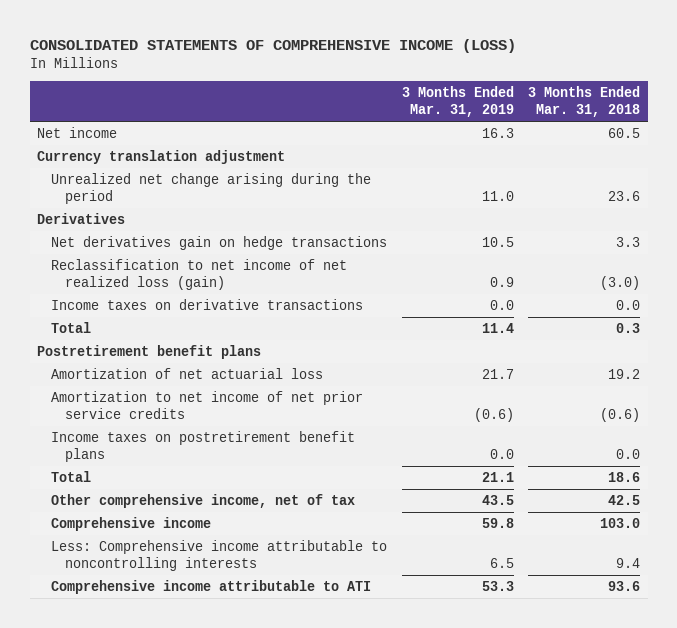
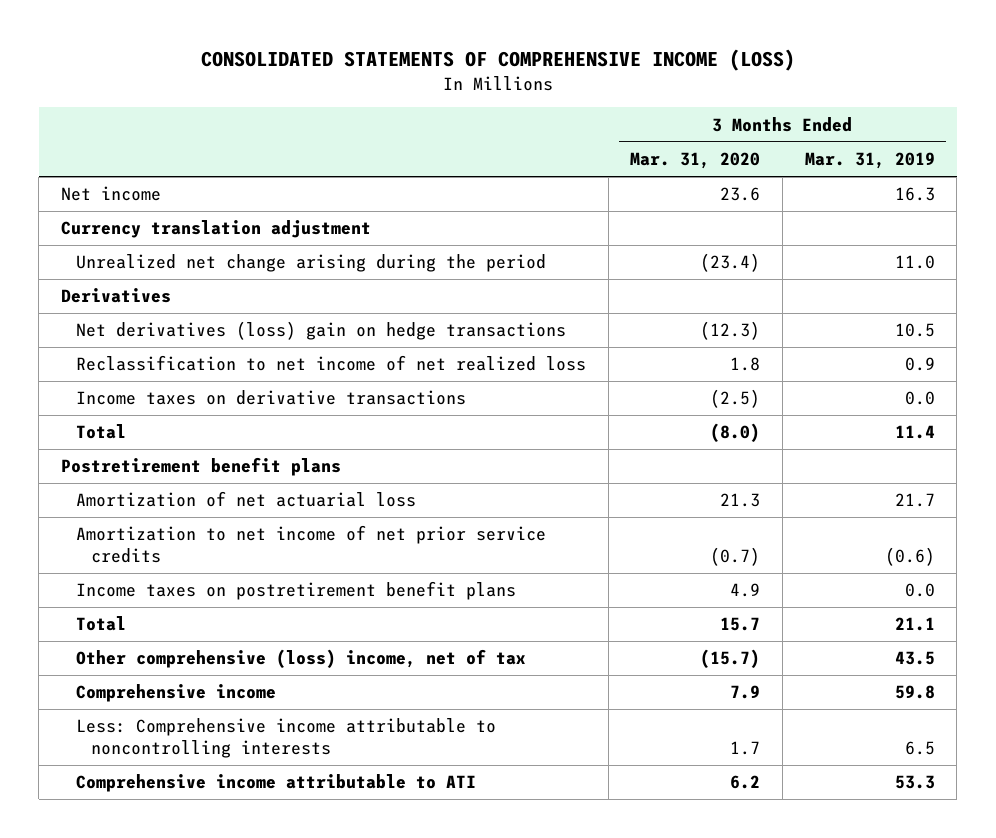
- | 3 Months Ended Mar. 31, 2019 | 3 Months Ended Mar. 31, 2018
+ | 3 Months Ended Mar. 31, 2020 | 3 Months Ended Mar. 31, 2019
- Net derivatives gain on hedge transactions | 10.5 | 3.3
- Reclassification to net income of net realized loss (gain) | 0.9 | (3.0)
+ Net derivatives (loss) gain on hedge transactions | (12.3) | 10.5
+ Reclassification to net income of net realized loss | 1.8 | 0.9
- Other comprehensive income, net of tax | 43.5 | 42.5
+ Other comprehensive (loss) income, net of tax | (15.7) | 43.5

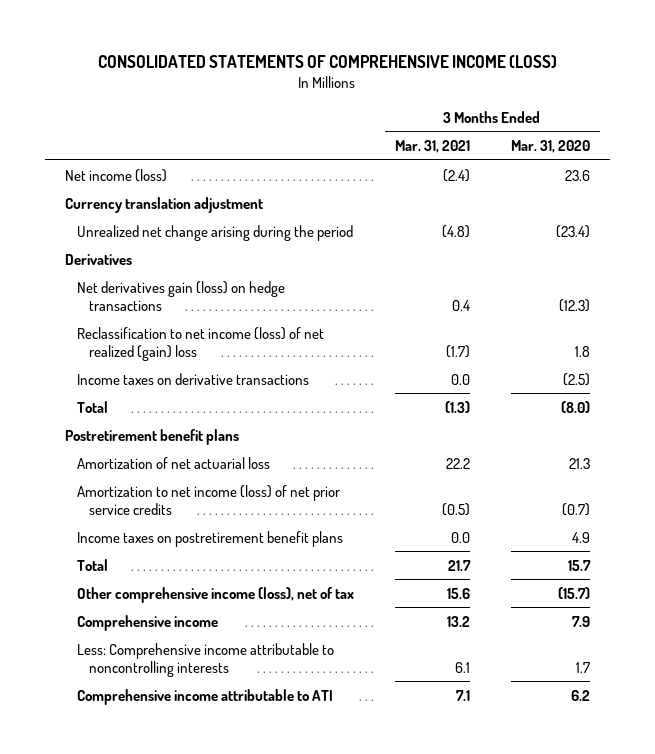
- | 3 Months Ended Mar. 31, 2020 | 3 Months Ended Mar. 31, 2019
+ | 3 Months Ended Mar. 31, 2021 | 3 Months Ended Mar. 31, 2020
- Net income | 23.6 | 16.3
+ Net income (loss) | (2.4) | 23.6
- Net derivatives (loss) gain on hedge transactions | (12.3) | 10.5
- Reclassification to net income of net realized loss | 1.8 | 0.9
+ Net derivatives gain (loss) on hedge transactions | 0.4 | (12.3)
+ Reclassification to net income (loss) of net realized (gain) loss | (1.7) | 1.8
- Amortization to net income of net prior service credits | (0.7) | (0.6)
+ Amortization to net income (loss) of net prior service credits | (0.5) | (0.7)
- Other comprehensive (loss) income, net of tax | (15.7) | 43.5
+ Other comprehensive income (loss), net of tax | 15.6 | (15.7)

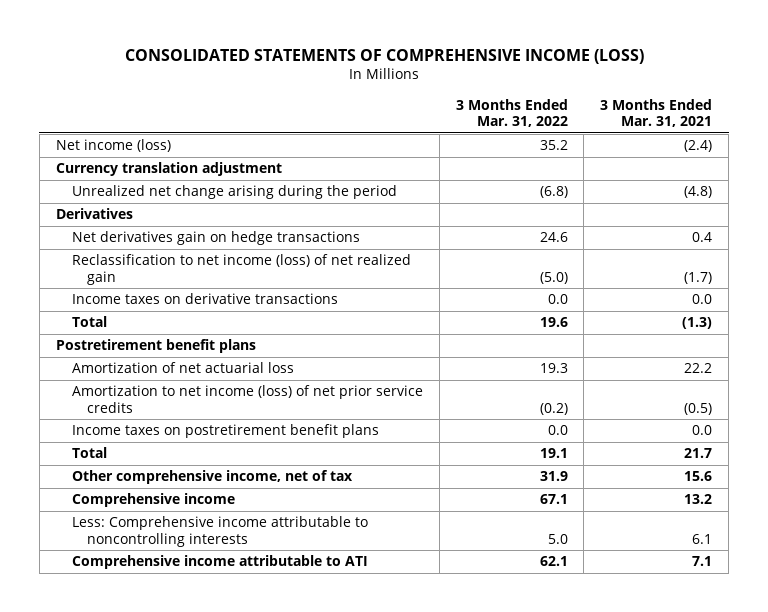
- | 3 Months Ended Mar. 31, 2021 | 3 Months Ended Mar. 31, 2020
+ | 3 Months Ended Mar. 31, 2022 | 3 Months Ended Mar. 31, 2021
- Net derivatives gain (loss) on hedge transactions | 0.4 | (12.3)
- Reclassification to net income (loss) of net realized (gain) loss | (1.7) | 1.8
+ Net derivatives gain on hedge transactions | 24.6 | 0.4
+ Reclassification to net income (loss) of net realized gain | (5.0) | (1.7)
- Other comprehensive income (loss), net of tax | 15.6 | (15.7)
+ Other comprehensive income, net of tax | 31.9 | 15.6

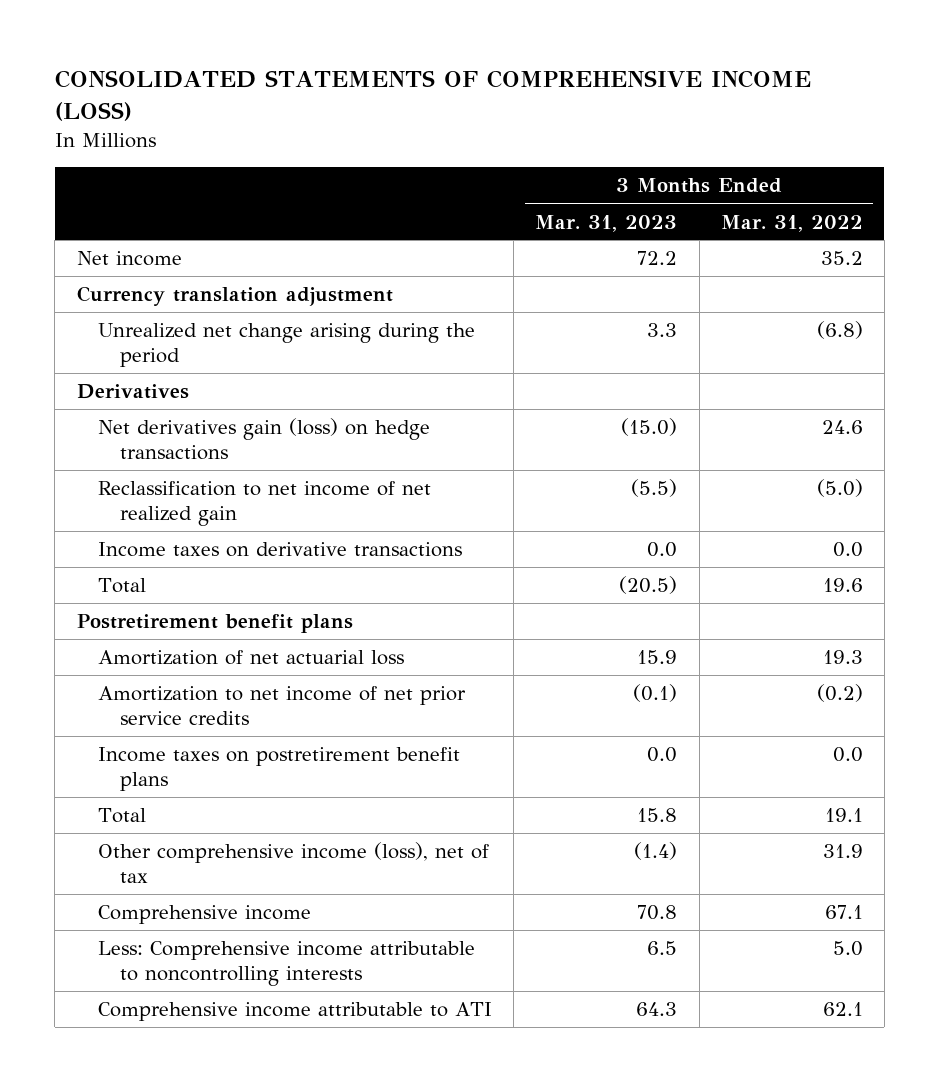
- | 3 Months Ended Mar. 31, 2022 | 3 Months Ended Mar. 31, 2021
+ | 3 Months Ended Mar. 31, 2023 | 3 Months Ended Mar. 31, 2022
- Net income (loss) | 35.2 | (2.4)
+ Net income | 72.2 | 35.2
- Net derivatives gain on hedge transactions | 24.6 | 0.4
- Reclassification to net income (loss) of net realized gain | (5.0) | (1.7)
+ Net derivatives gain (loss) on hedge transactions | (15.0) | 24.6
+ Reclassification to net income of net realized gain | (5.5) | (5.0)
- Amortization to net income (loss) of net prior service credits | (0.2) | (0.5)
+ Amortization to net income of net prior service credits | (0.1) | (0.2)
- Other comprehensive income, net of tax | 31.9 | 15.6
+ Other comprehensive income (loss), net of tax | (1.4) | 31.9

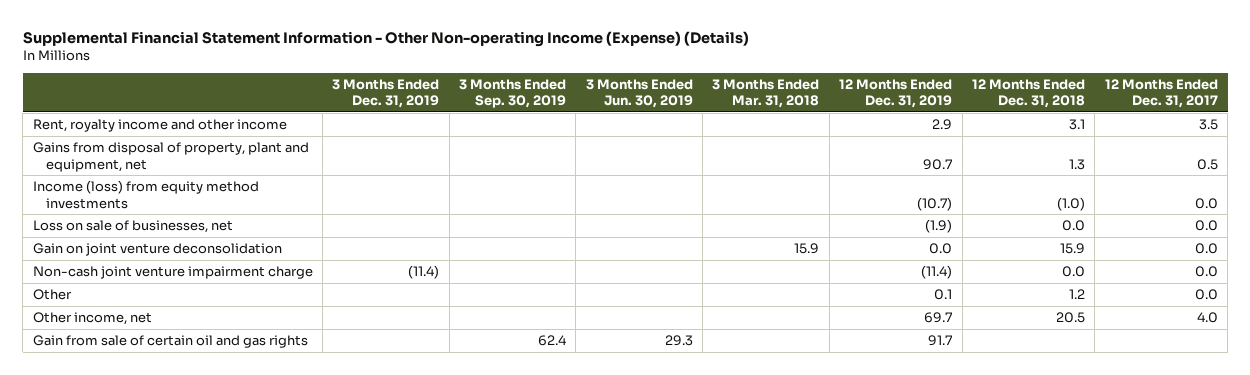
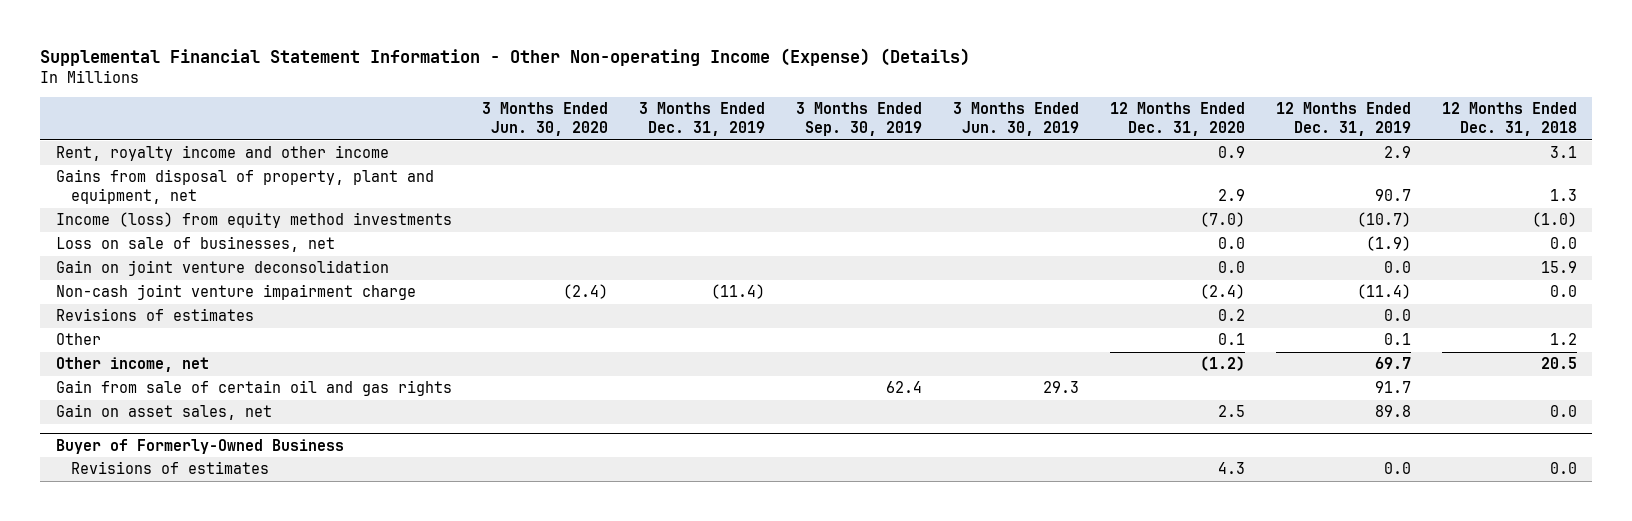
- | 3 Months Ended Dec. 31, 2019 | 3 Months Ended Sep. 30, 2019 | 3 Months Ended Jun. 30, 2019 | 3 Months Ended Mar. 31, 2018 | 12 Months Ended Dec. 31, 2019 | 12 Months Ended Dec. 31, 2018 | 12 Months Ended Dec. 31, 2017
+ | 3 Months Ended Jun. 30, 2020 | 3 Months Ended Dec. 31, 2019 | 3 Months Ended Sep. 30, 2019 | 3 Months Ended Jun. 30, 2019 | 12 Months Ended Dec. 31, 2020 | 12 Months Ended Dec. 31, 2019 | 12 Months Ended Dec. 31, 2018
+ Revisions of estimates | | | | | 0.2 | 0.0 |
+ Gain on asset sales, net | | | | | 2.5 | 89.8 | 0.0
+ Buyer of Formerly-Owned Business
+ Revisions of estimates | | | | | 4.3 | 0.0 | 0.0

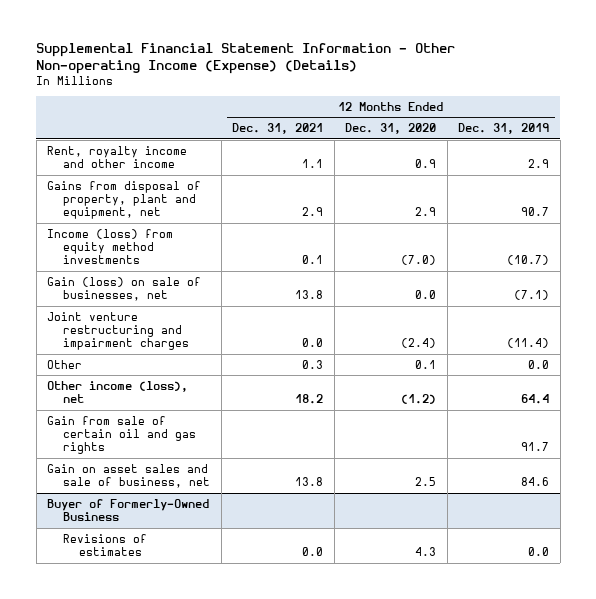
- | 3 Months Ended Jun. 30, 2020 | 3 Months Ended Dec. 31, 2019 | 3 Months Ended Sep. 30, 2019 | 3 Months Ended Jun. 30, 2019 | 12 Months Ended Dec. 31, 2020 | 12 Months Ended Dec. 31, 2019 | 12 Months Ended Dec. 31, 2018
+ | 12 Months Ended Dec. 31, 2021 | 12 Months Ended Dec. 31, 2020 | 12 Months Ended Dec. 31, 2019
- Loss on sale of businesses, net | | | | | 0.0 | (1.9) | 0.0
- Gain on joint venture deconsolidation | | | | | 0.0 | 0.0 | 15.9
- Non-cash joint venture impairment charge | (2.4) | (11.4) | | | (2.4) | (11.4) | 0.0
- Revisions of estimates | | | | | 0.2 | 0.0 |
- Other | | | | | 0.1 | 0.1 | 1.2
- Other income, net | | | | | (1.2) | 69.7 | 20.5
+ Gain (loss) on sale of businesses, net | 13.8 | 0.0 | (7.1)
+ Joint venture restructuring and impairment charges | 0.0 | (2.4) | (11.4)
+ Other | 0.3 | 0.1 | 0.0
+ Other income (loss), net | 18.2 | (1.2) | 64.4
- Gain on asset sales, net | | | | | 2.5 | 89.8 | 0.0
+ Gain on asset sales and sale of business, net | 13.8 | 2.5 | 84.6

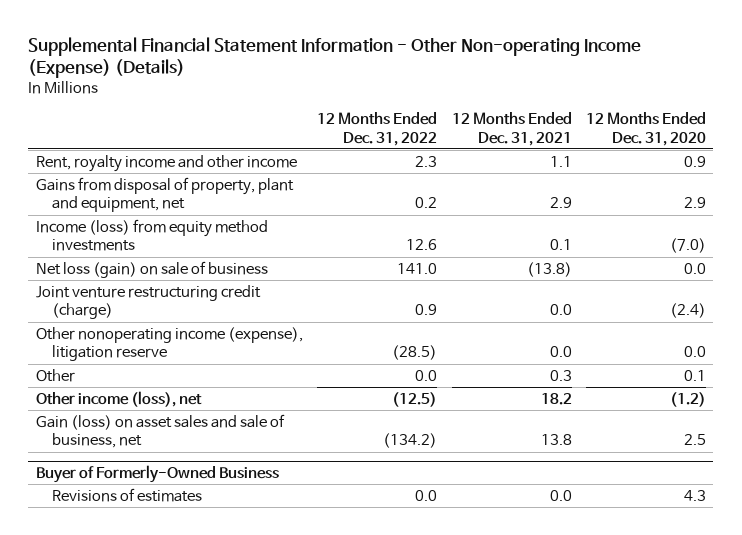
- | 12 Months Ended Dec. 31, 2021 | 12 Months Ended Dec. 31, 2020 | 12 Months Ended Dec. 31, 2019
+ | 12 Months Ended Dec. 31, 2022 | 12 Months Ended Dec. 31, 2021 | 12 Months Ended Dec. 31, 2020
- Gain (loss) on sale of businesses, net | 13.8 | 0.0 | (7.1)
- Joint venture restructuring and impairment charges | 0.0 | (2.4) | (11.4)
+ Net loss (gain) on sale of business | 141.0 | (13.8) | 0.0
+ Joint venture restructuring credit (charge) | 0.9 | 0.0 | (2.4)
+ Other nonoperating income (expense), litigation reserve | (28.5) | 0.0 | 0.0
- Gain from sale of certain oil and gas rights | | | 91.7
- Gain on asset sales and sale of business, net | 13.8 | 2.5 | 84.6
+ Gain (loss) on asset sales and sale of business, net | (134.2) | 13.8 | 2.5

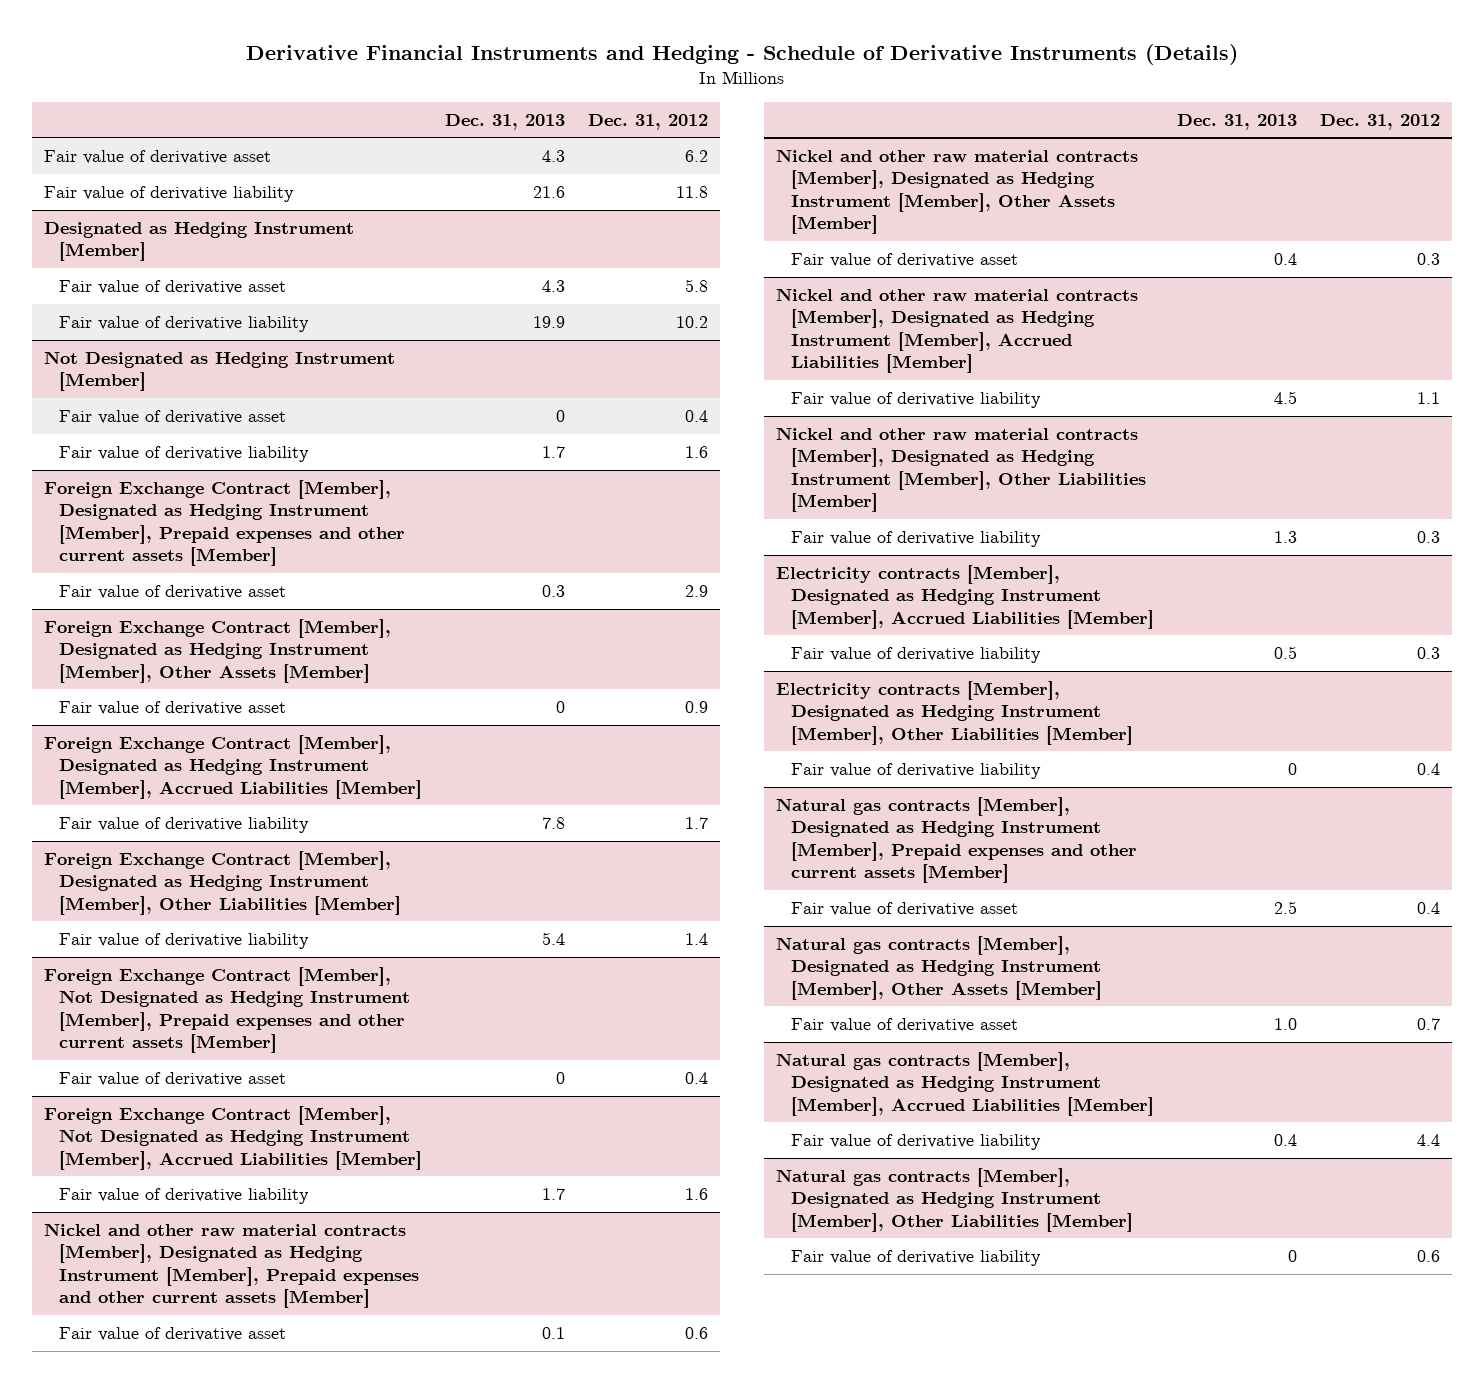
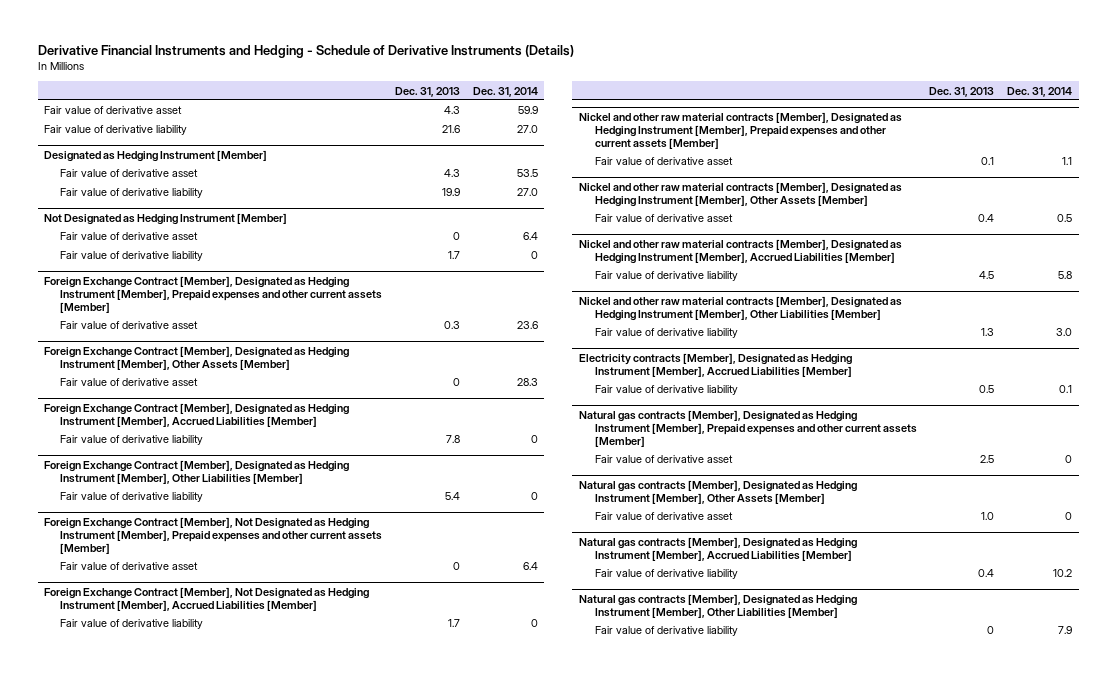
- | Dec. 31, 2013 | Dec. 31, 2012
+ | Dec. 31, 2013 | Dec. 31, 2014
- Electricity contracts [Member], Designated as Hedging Instrument [Member], Other Liabilities [Member]
- Fair value of derivative liability | 0 | 0.4

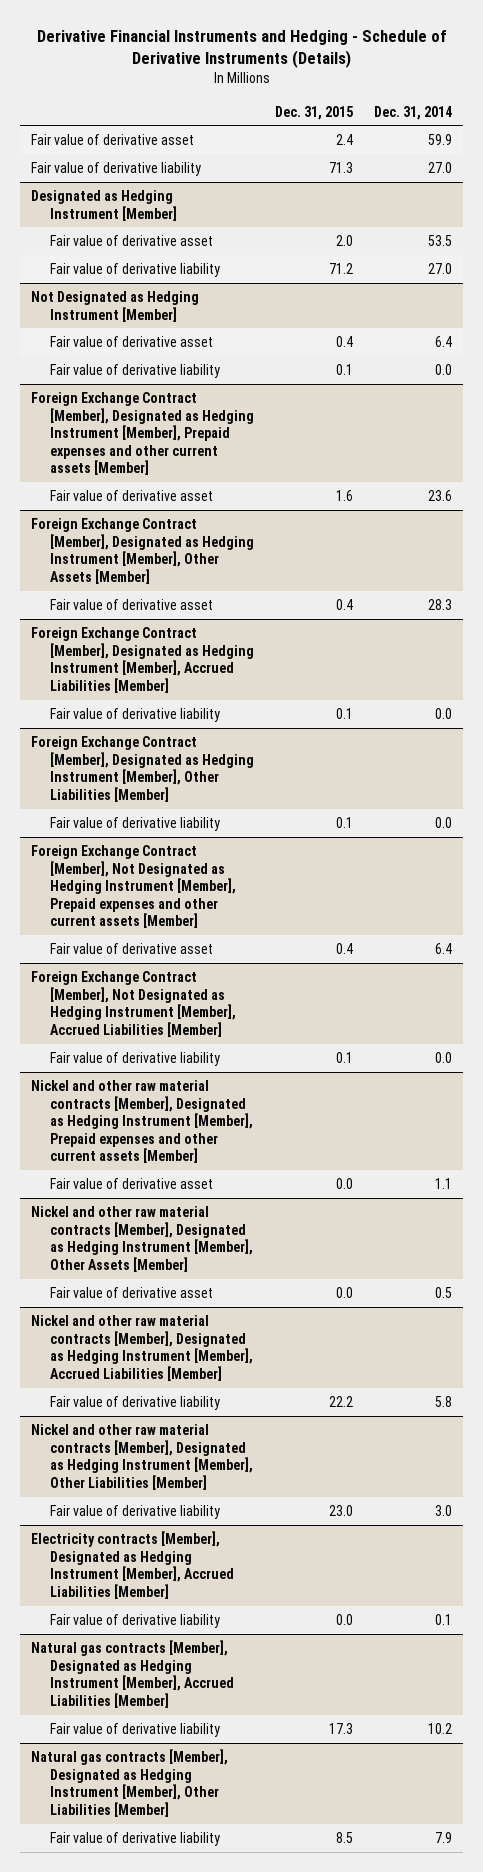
- | Dec. 31, 2013 | Dec. 31, 2014
+ | Dec. 31, 2015 | Dec. 31, 2014
@ Not Designated as Hedging Instrument [Member]
- Fair value of derivative liability | 1.7 | 0
+ Fair value of derivative liability | 0.1 | 0.0
@ Foreign Exchange Contract [Member], Designated as Hedging Instrument [Member], Accrued Liabilities [Member]
- Fair value of derivative liability | 7.8 | 0
+ Fair value of derivative liability | 0.1 | 0.0
@ Foreign Exchange Contract [Member], Designated as Hedging Instrument [Member], Other Liabilities [Member]
- Fair value of derivative liability | 5.4 | 0
+ Fair value of derivative liability | 0.1 | 0.0
@ Foreign Exchange Contract [Member], Not Designated as Hedging Instrument [Member], Accrued Liabilities [Member]
- Fair value of derivative liability | 1.7 | 0
+ Fair value of derivative liability | 0.1 | 0.0
- Natural gas contracts [Member], Designated as Hedging Instrument [Member], Prepaid expenses and other current assets [Member]
- Fair value of derivative asset | 2.5 | 0
- Natural gas contracts [Member], Designated as Hedging Instrument [Member], Other Assets [Member]
- Fair value of derivative asset | 1.0 | 0

